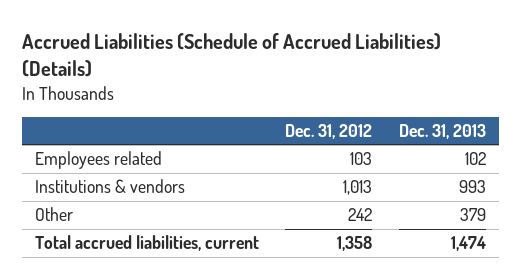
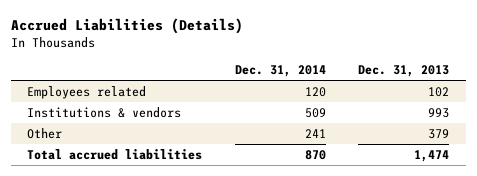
- Accrued Liabilities (Schedule of Accrued Liabilities) (Details)
+ Accrued Liabilities (Details)
- | Dec. 31, 2012 | Dec. 31, 2013
+ | Dec. 31, 2014 | Dec. 31, 2013
- Total accrued liabilities, current | 1,358 | 1,474
+ Total accrued liabilities | 870 | 1,474

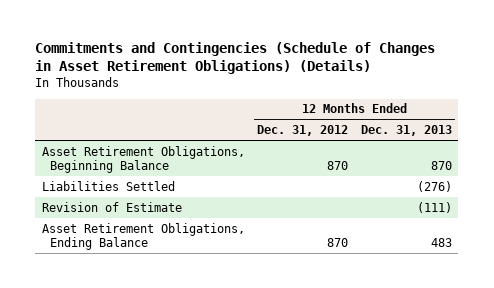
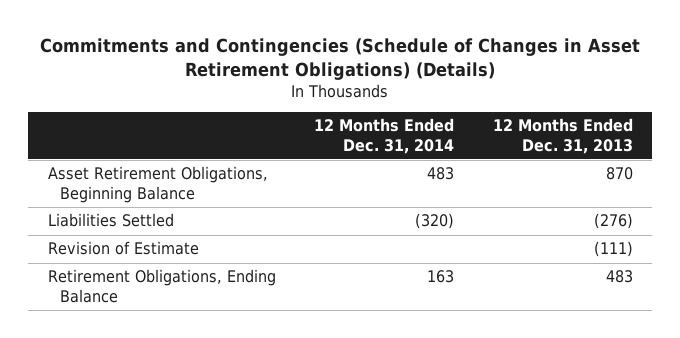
- | 12 Months Ended Dec. 31, 2012 | 12 Months Ended Dec. 31, 2013
+ | 12 Months Ended Dec. 31, 2014 | 12 Months Ended Dec. 31, 2013
- Asset Retirement Obligations, Ending Balance | 870 | 483
+ Retirement Obligations, Ending Balance | 163 | 483

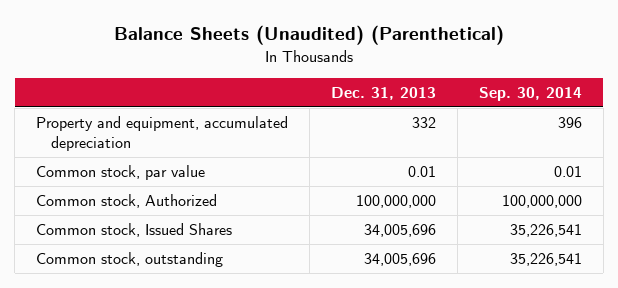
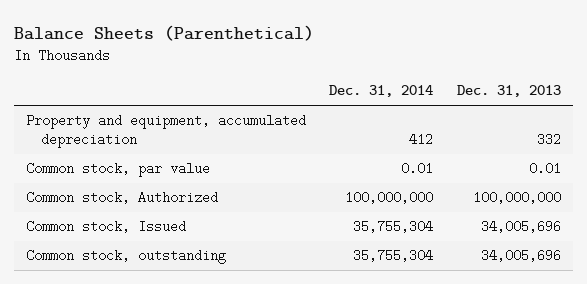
- Balance Sheets (Unaudited) (Parenthetical)
+ Balance Sheets (Parenthetical)
- | Dec. 31, 2013 | Sep. 30, 2014
+ | Dec. 31, 2014 | Dec. 31, 2013
- Common stock, Issued Shares | 34,005,696 | 35,226,541
+ Common stock, Issued | 35,755,304 | 34,005,696

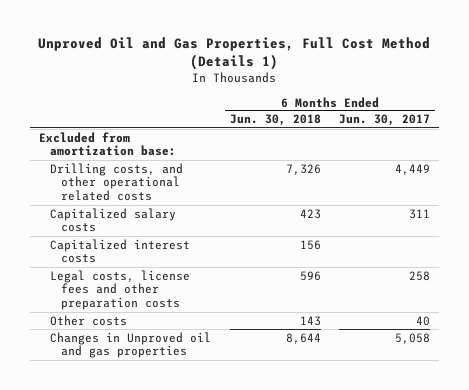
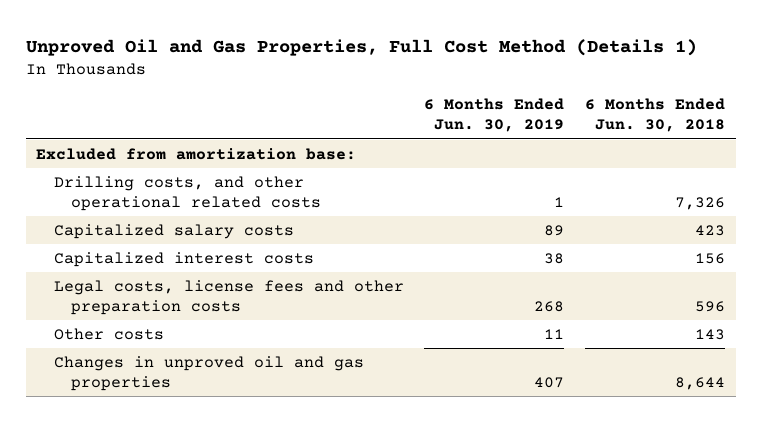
- | 6 Months Ended Jun. 30, 2018 | 6 Months Ended Jun. 30, 2017
+ | 6 Months Ended Jun. 30, 2019 | 6 Months Ended Jun. 30, 2018
- Changes in Unproved oil and gas properties | 8,644 | 5,058
+ Changes in unproved oil and gas properties | 407 | 8,644

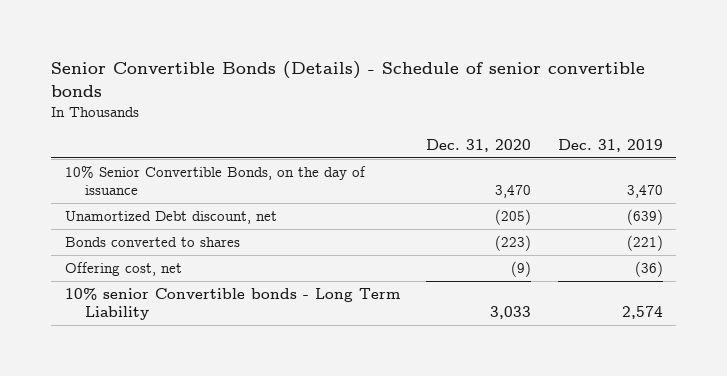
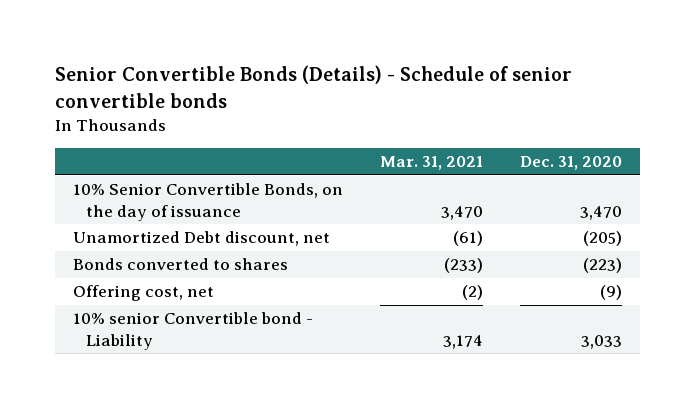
- | Dec. 31, 2020 | Dec. 31, 2019
+ | Mar. 31, 2021 | Dec. 31, 2020
- 10% senior Convertible bonds - Long Term Liability | 3,033 | 2,574
+ 10% senior Convertible bond - Liability | 3,174 | 3,033

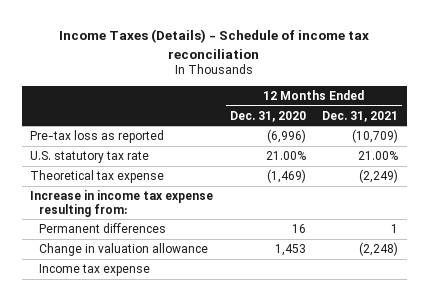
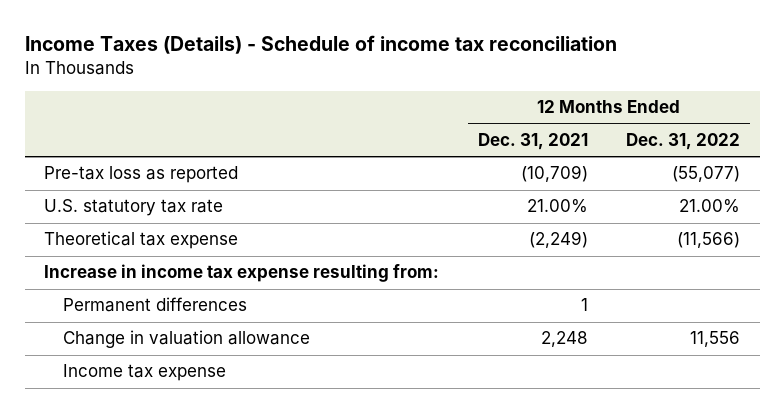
- | 12 Months Ended Dec. 31, 2020 | 12 Months Ended Dec. 31, 2021
+ | 12 Months Ended Dec. 31, 2021 | 12 Months Ended Dec. 31, 2022
- Change in valuation allowance | 1,453 | (2,248)
+ Change in valuation allowance | 2,248 | 11,556

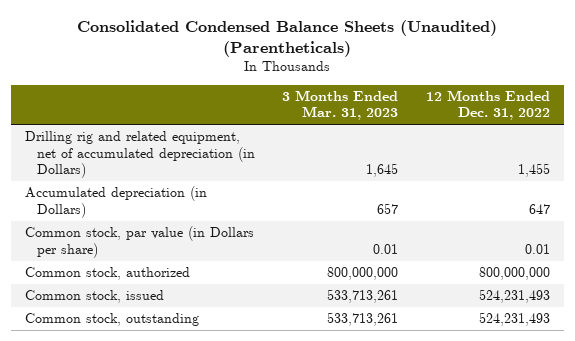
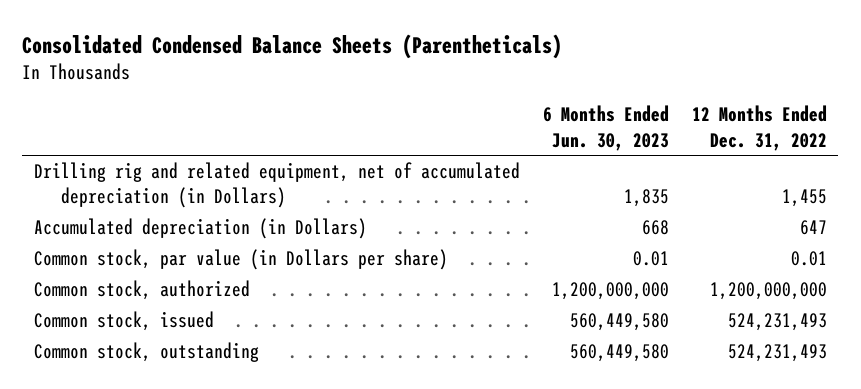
- Consolidated Condensed Balance Sheets (Unaudited) (Parentheticals)
+ Consolidated Condensed Balance Sheets (Parentheticals)
- | 3 Months Ended Mar. 31, 2023 | 12 Months Ended Dec. 31, 2022
+ | 6 Months Ended Jun. 30, 2023 | 12 Months Ended Dec. 31, 2022
- Common stock, authorized | 800,000,000 | 800,000,000
+ Common stock, authorized | 1,200,000,000 | 1,200,000,000

